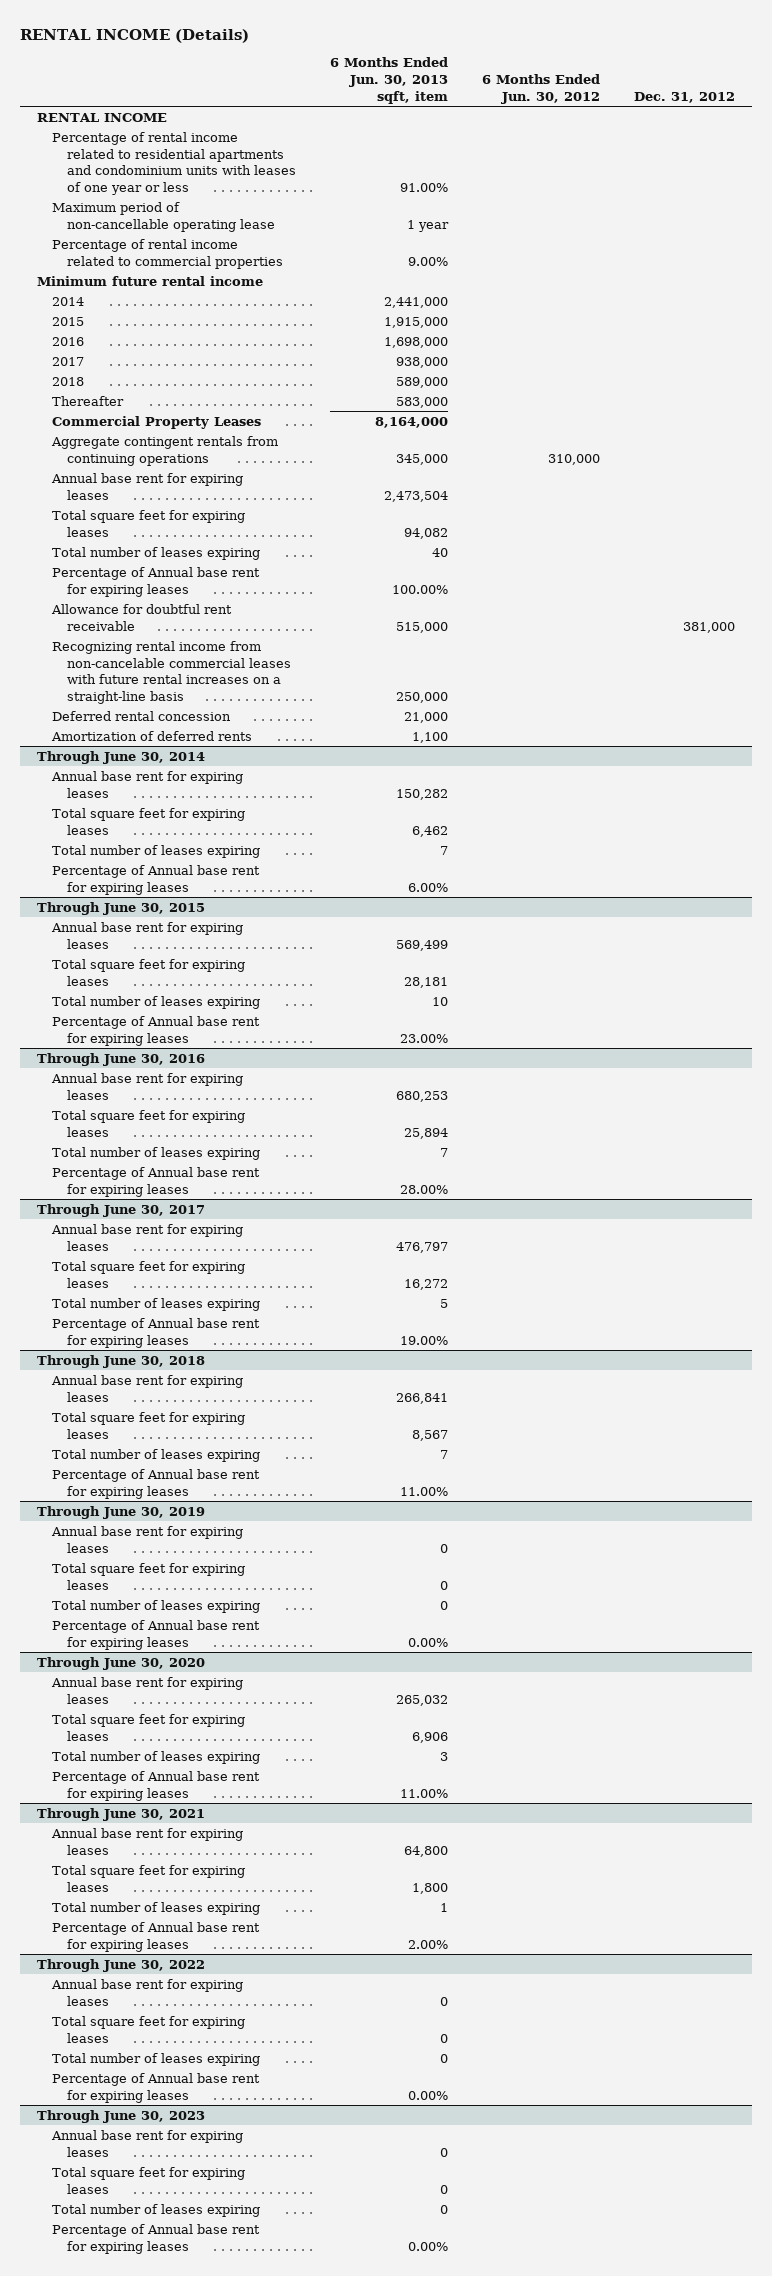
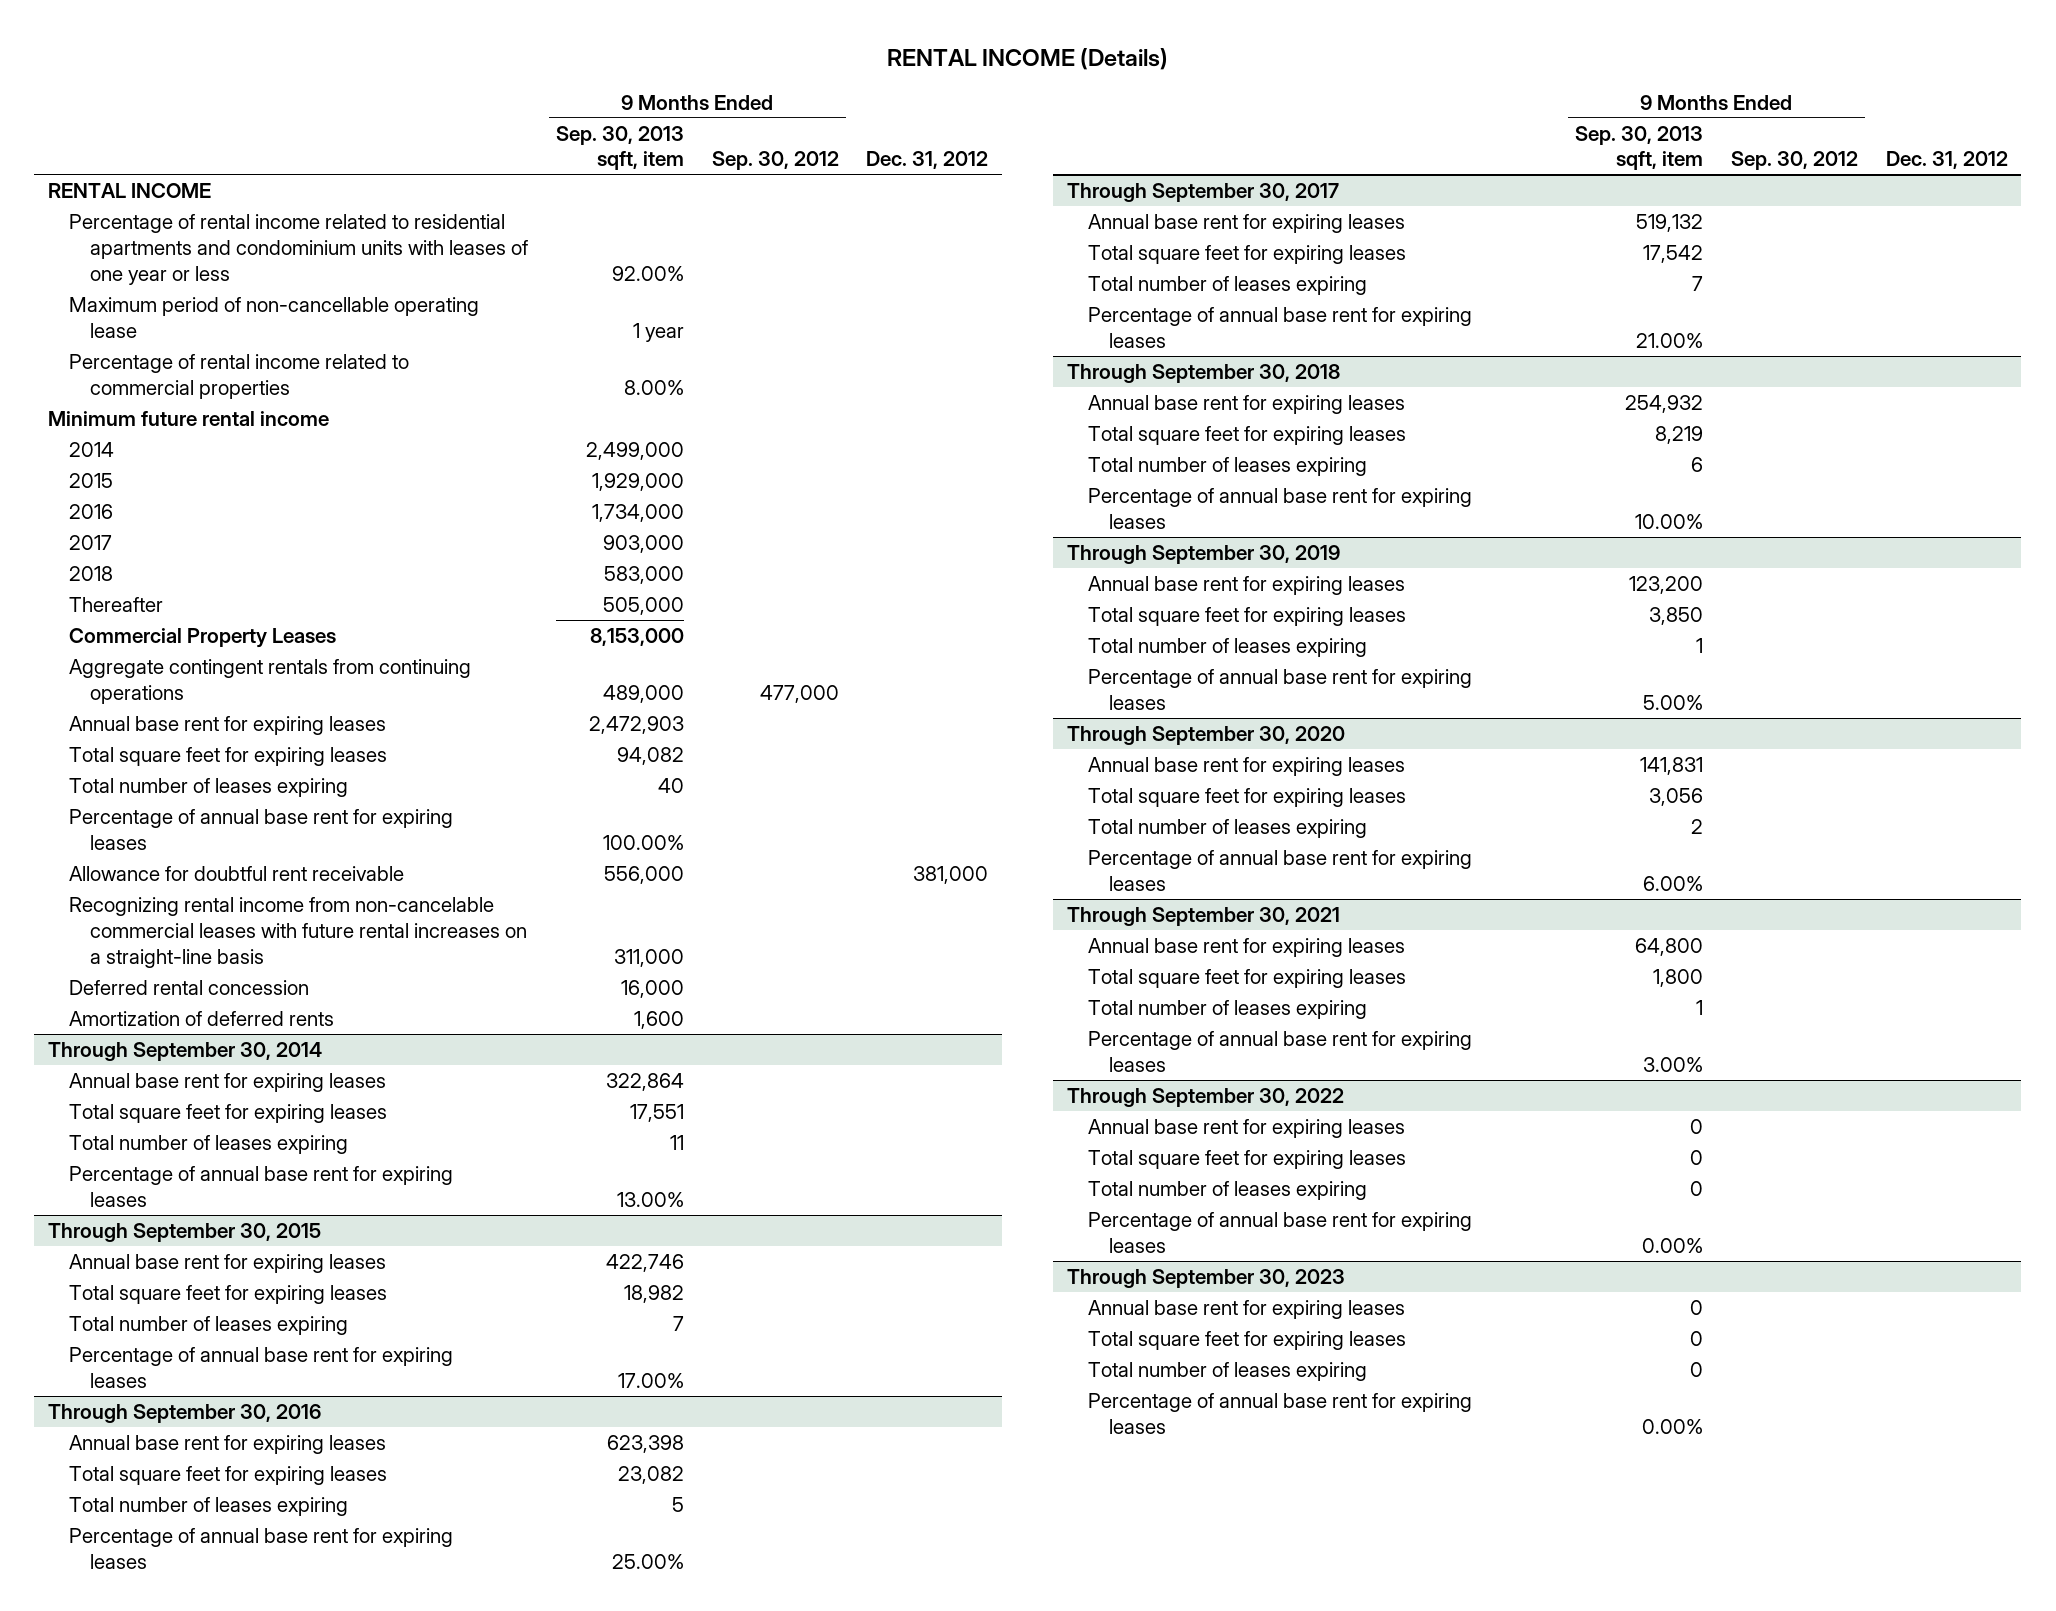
- | 6 Months Ended Jun. 30, 2013 sqft, item | 6 Months Ended Jun. 30, 2012 | Dec. 31, 2012
+ | 9 Months Ended Sep. 30, 2013 sqft, item | 9 Months Ended Sep. 30, 2012 | Dec. 31, 2012
- Percentage of Annual base rent for expiring leases | 100.00% | |
+ Percentage of annual base rent for expiring leases | 100.00% | |
- Through June 30, 2014
+ Through September 30, 2014
- Percentage of Annual base rent for expiring leases | 6.00% | |
- Through June 30, 2015
+ Percentage of annual base rent for expiring leases | 13.00% | |
+ Through September 30, 2015
- Percentage of Annual base rent for expiring leases | 23.00% | |
- Through June 30, 2016
+ Percentage of annual base rent for expiring leases | 17.00% | |
+ Through September 30, 2016
- Percentage of Annual base rent for expiring leases | 28.00% | |
- Through June 30, 2017
+ Percentage of annual base rent for expiring leases | 25.00% | |
+ Through September 30, 2017
- Percentage of Annual base rent for expiring leases | 19.00% | |
- Through June 30, 2018
+ Percentage of annual base rent for expiring leases | 21.00% | |
+ Through September 30, 2018
- Percentage of Annual base rent for expiring leases | 11.00% | |
- Through June 30, 2019
+ Percentage of annual base rent for expiring leases | 10.00% | |
+ Through September 30, 2019
- Percentage of Annual base rent for expiring leases | 0.00% | |
- Through June 30, 2020
+ Percentage of annual base rent for expiring leases | 5.00% | |
+ Through September 30, 2020
- Percentage of Annual base rent for expiring leases | 11.00% | |
- Through June 30, 2021
+ Percentage of annual base rent for expiring leases | 6.00% | |
+ Through September 30, 2021
- Percentage of Annual base rent for expiring leases | 2.00% | |
- Through June 30, 2022
+ Percentage of annual base rent for expiring leases | 3.00% | |
+ Through September 30, 2022
- Percentage of Annual base rent for expiring leases | 0.00% | |
- Through June 30, 2023
+ Percentage of annual base rent for expiring leases | 0.00% | |
+ Through September 30, 2023
- Percentage of Annual base rent for expiring leases | 0.00% | |
+ Percentage of annual base rent for expiring leases | 0.00% | |

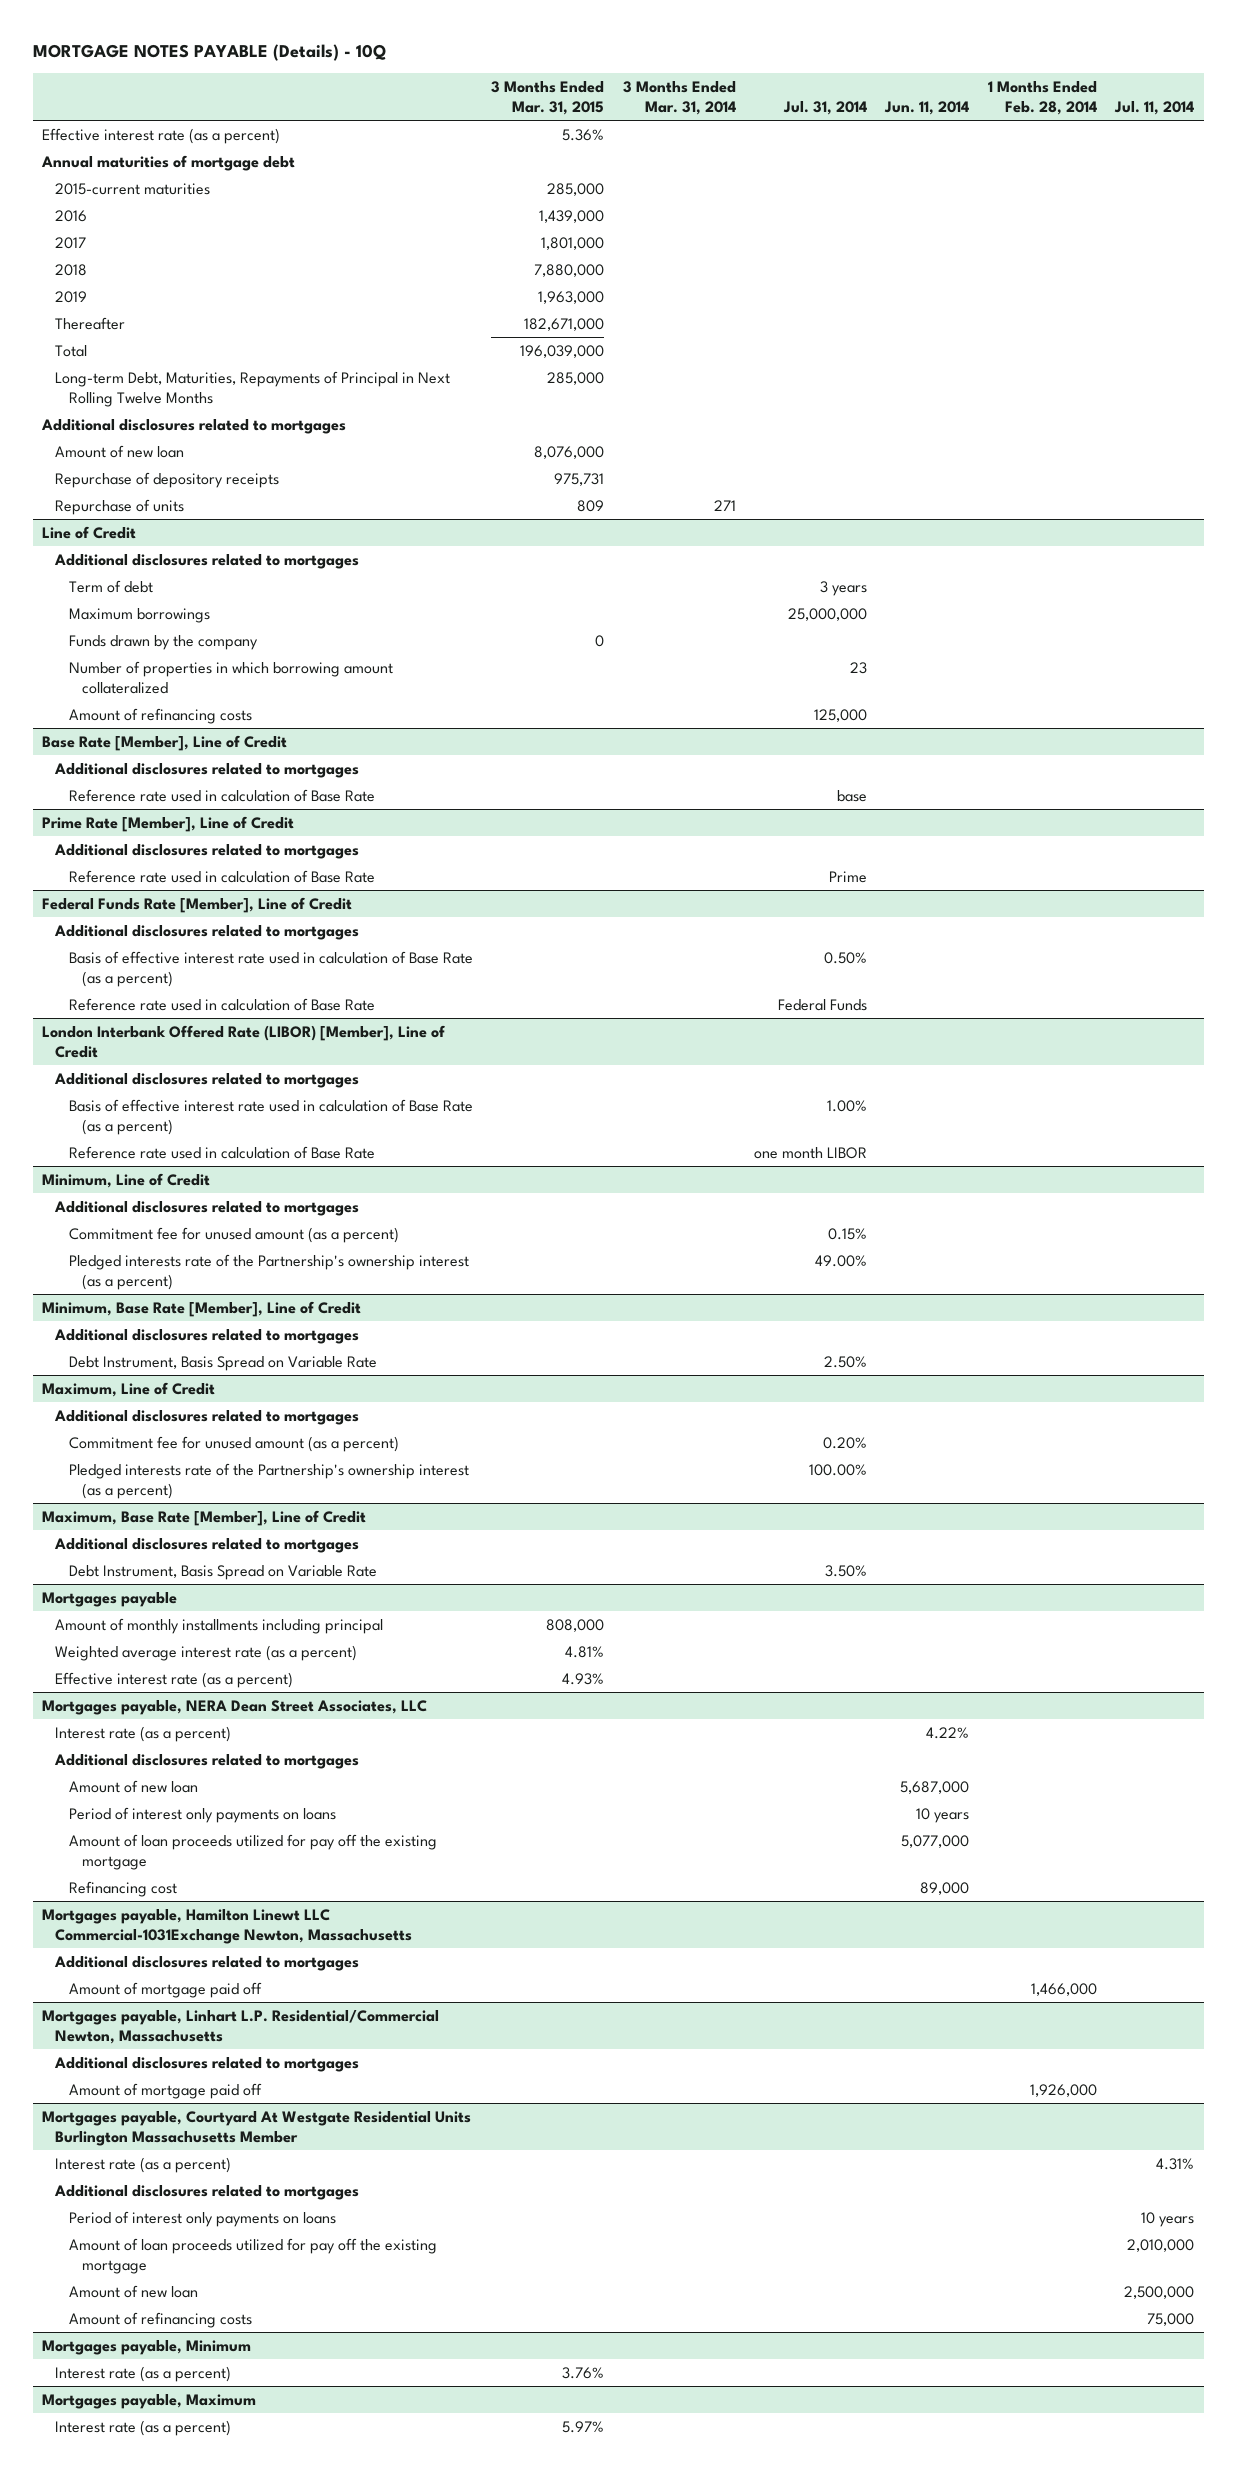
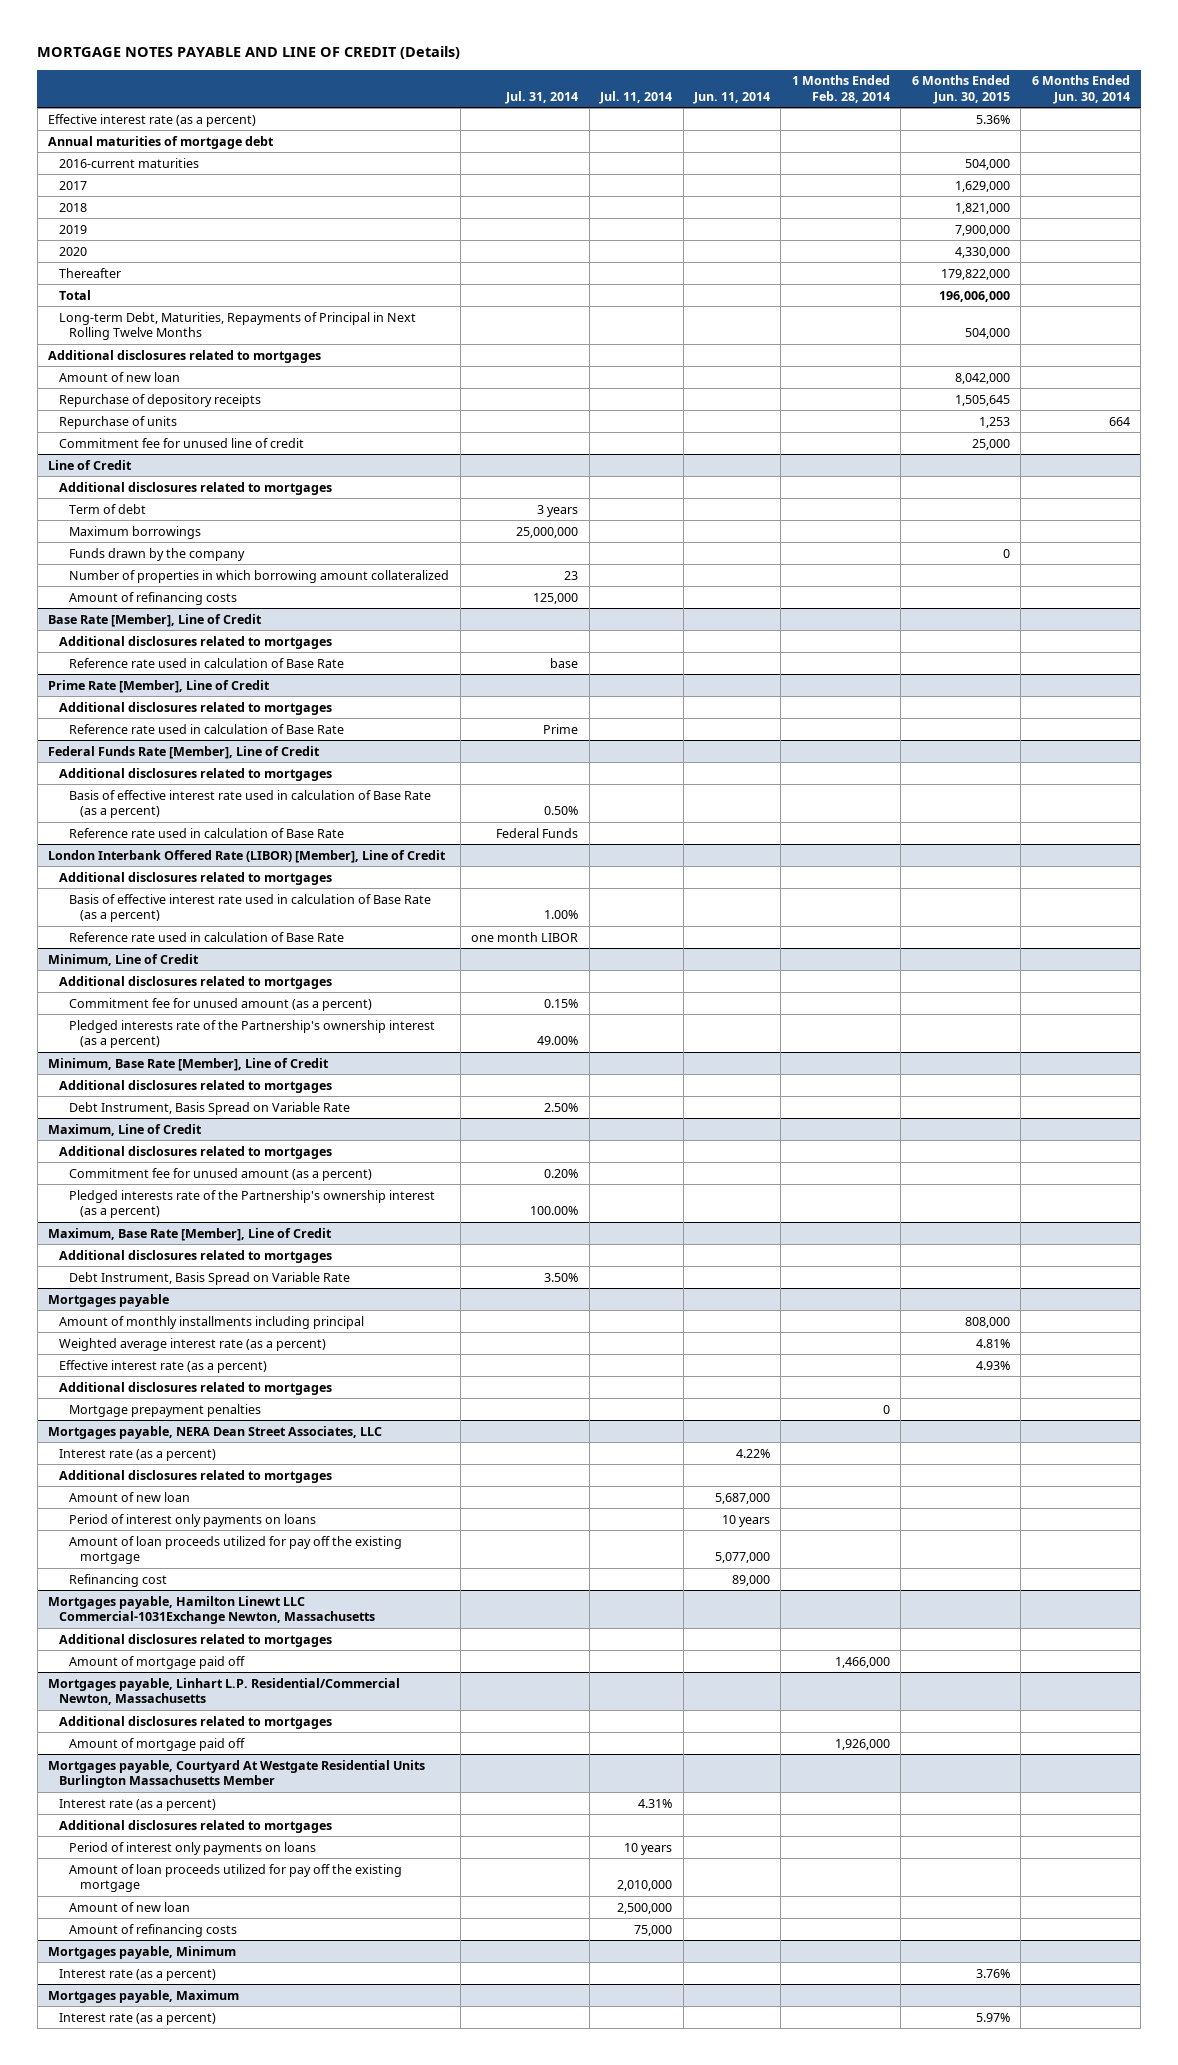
- MORTGAGE NOTES PAYABLE (Details) - 10Q
+ MORTGAGE NOTES PAYABLE AND LINE OF CREDIT (Details)
- | 3 Months Ended Mar. 31, 2015 | 3 Months Ended Mar. 31, 2014 | Jul. 31, 2014 | Jun. 11, 2014 | 1 Months Ended Feb. 28, 2014 | Jul. 11, 2014
+ | Jul. 31, 2014 | Jul. 11, 2014 | Jun. 11, 2014 | 1 Months Ended Feb. 28, 2014 | 6 Months Ended Jun. 30, 2015 | 6 Months Ended Jun. 30, 2014
- 2015-current maturities | 285,000 | | | | |
- 2016 | 1,439,000 | | | | |
+ 2016-current maturities | | | | | 504,000 |
+ 2020 | | | | | 4,330,000 |
+ Commitment fee for unused line of credit | | | | | 25,000 |
@ Mortgages payable
+ Additional disclosures related to mortgages
+ Mortgage prepayment penalties | | | | 0 | |

